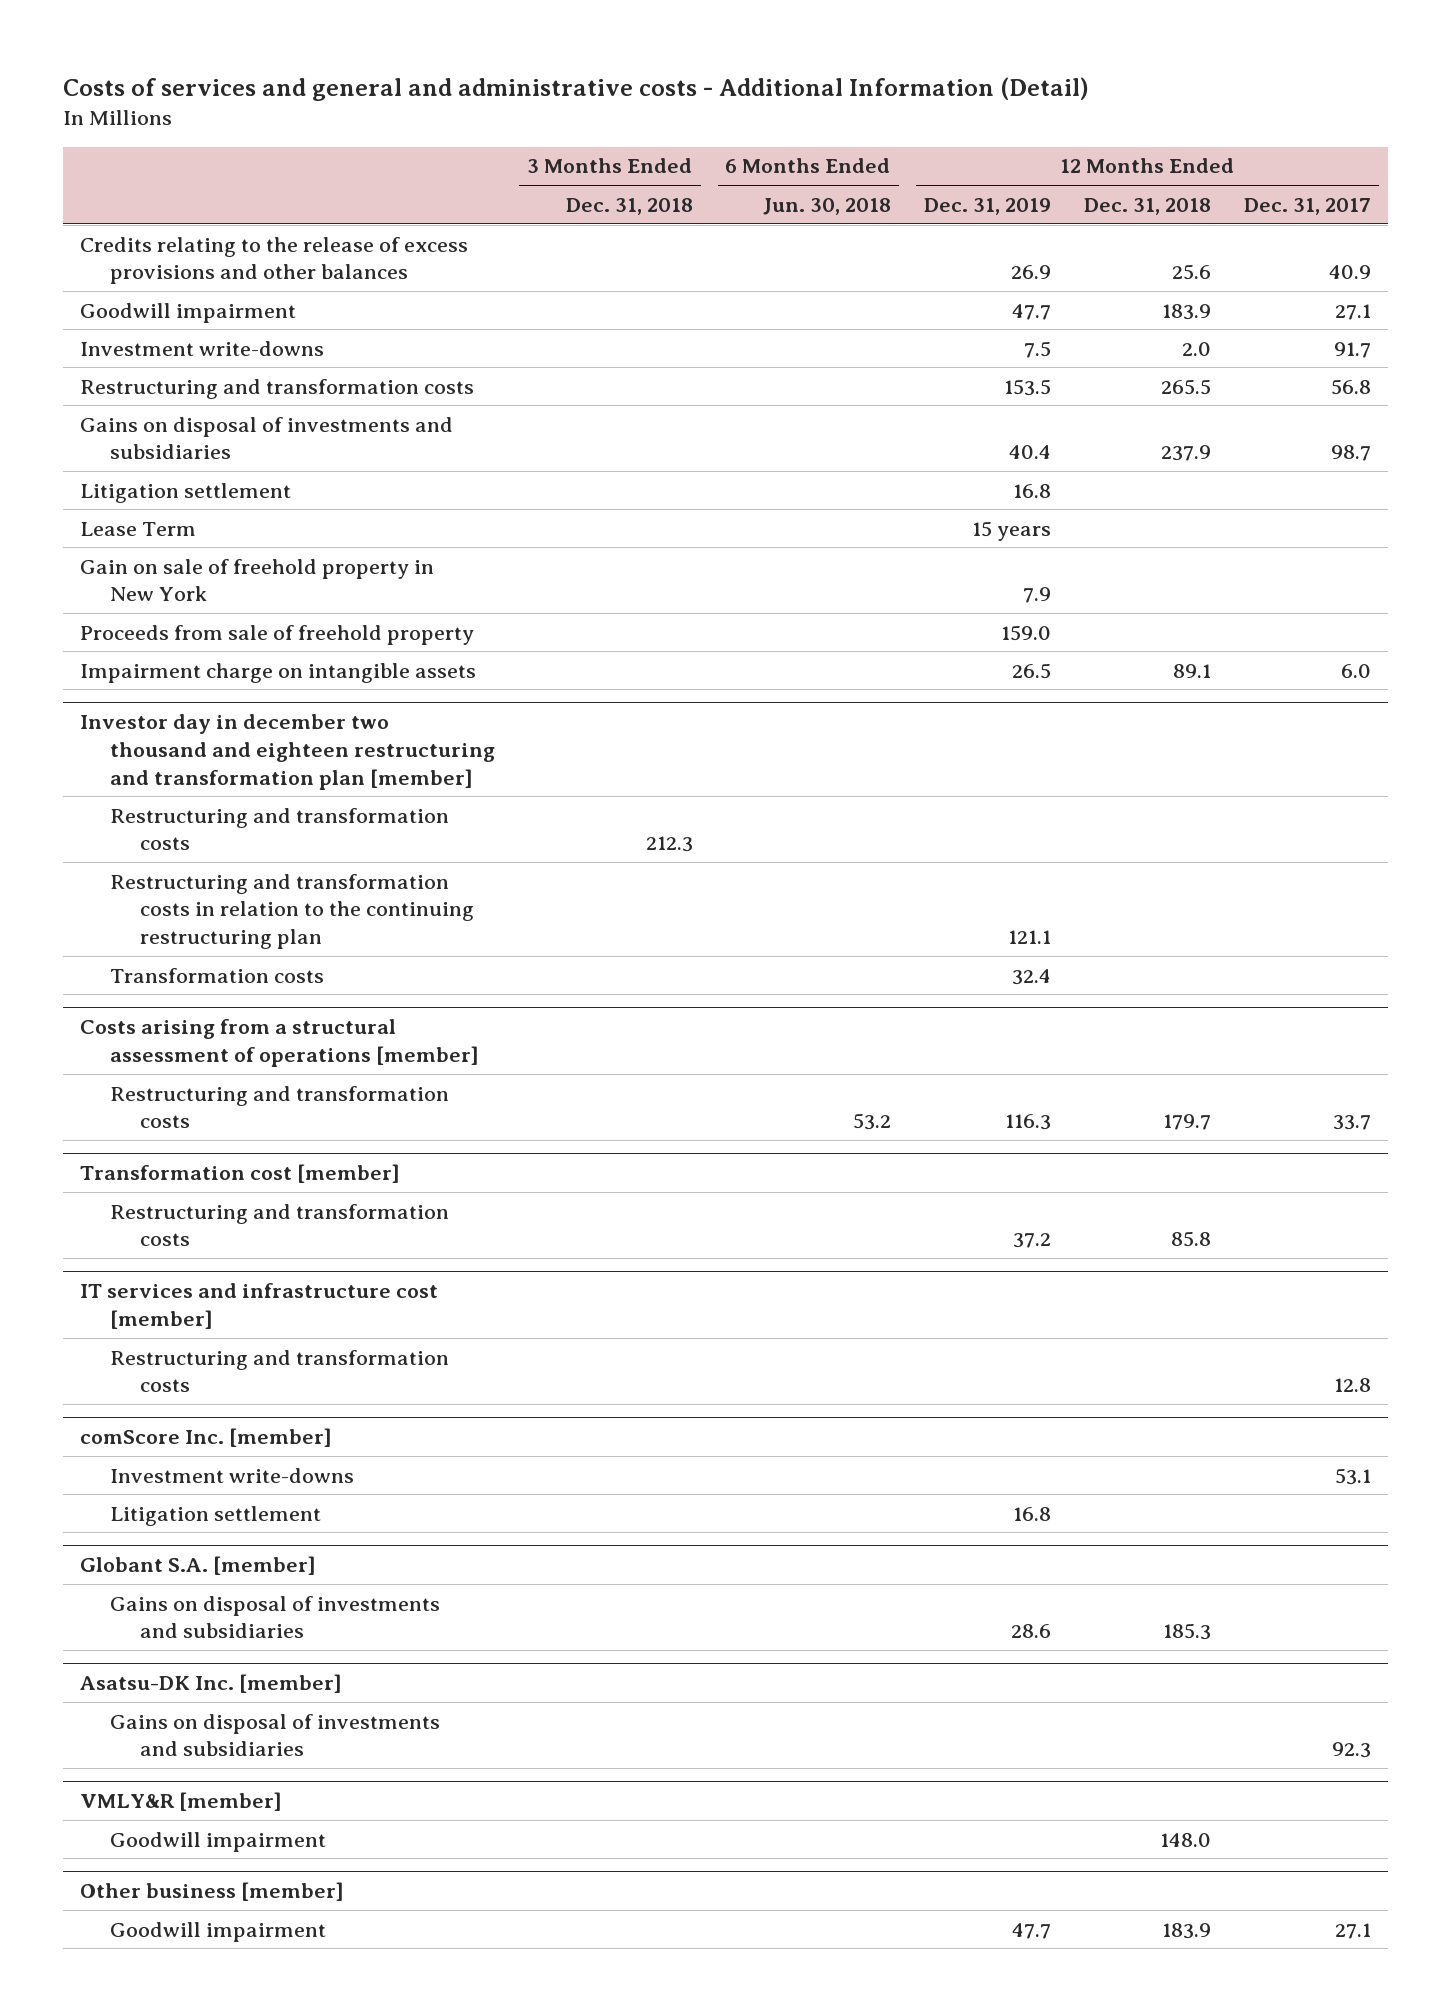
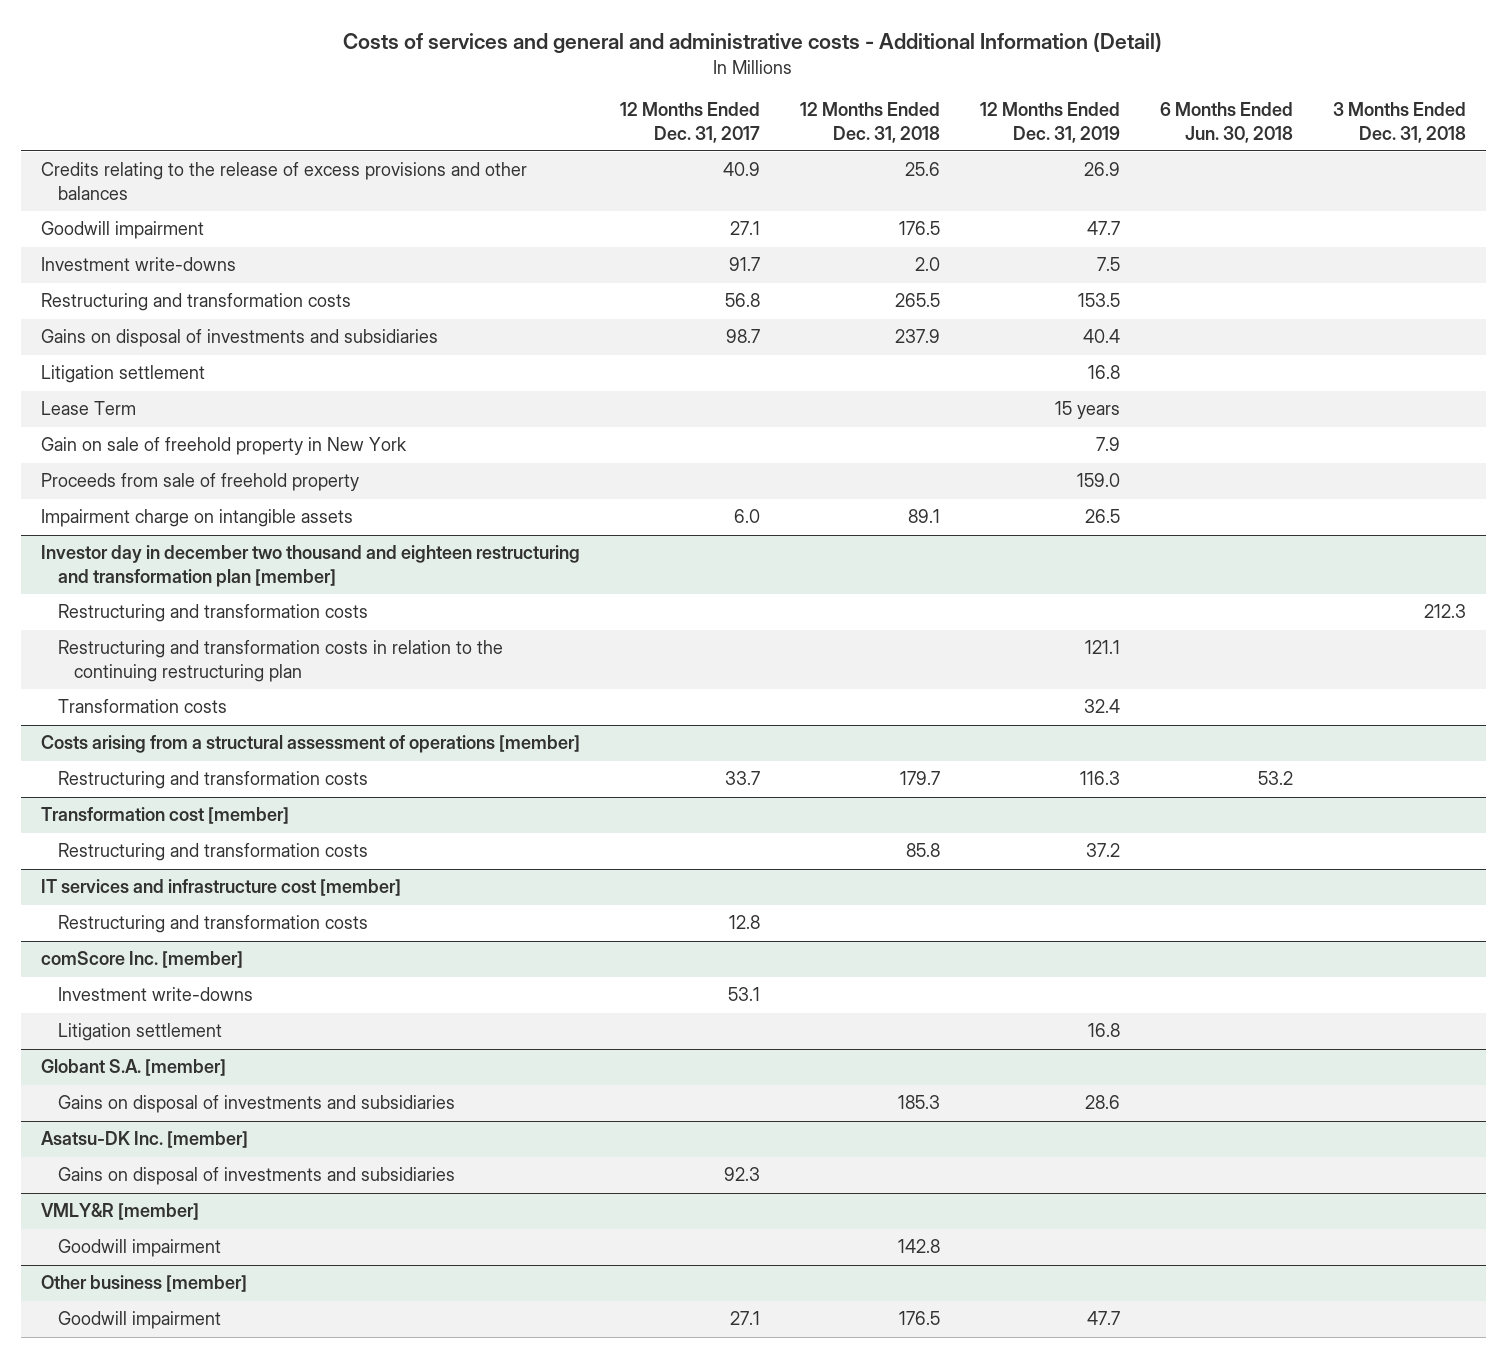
- | 3 Months Ended Dec. 31, 2018 | 6 Months Ended Jun. 30, 2018 | 12 Months Ended Dec. 31, 2019 | 12 Months Ended Dec. 31, 2018 | 12 Months Ended Dec. 31, 2017
+ | 12 Months Ended Dec. 31, 2017 | 12 Months Ended Dec. 31, 2018 | 12 Months Ended Dec. 31, 2019 | 6 Months Ended Jun. 30, 2018 | 3 Months Ended Dec. 31, 2018
- Goodwill impairment | | | 47.7 | 183.9 | 27.1
+ Goodwill impairment | 27.1 | 176.5 | 47.7 | |
@ VMLY&R [member]
- Goodwill impairment | | | | 148.0 |
+ Goodwill impairment | | 142.8 | | |
@ Other business [member]
- Goodwill impairment | | | 47.7 | 183.9 | 27.1
+ Goodwill impairment | 27.1 | 176.5 | 47.7 | |

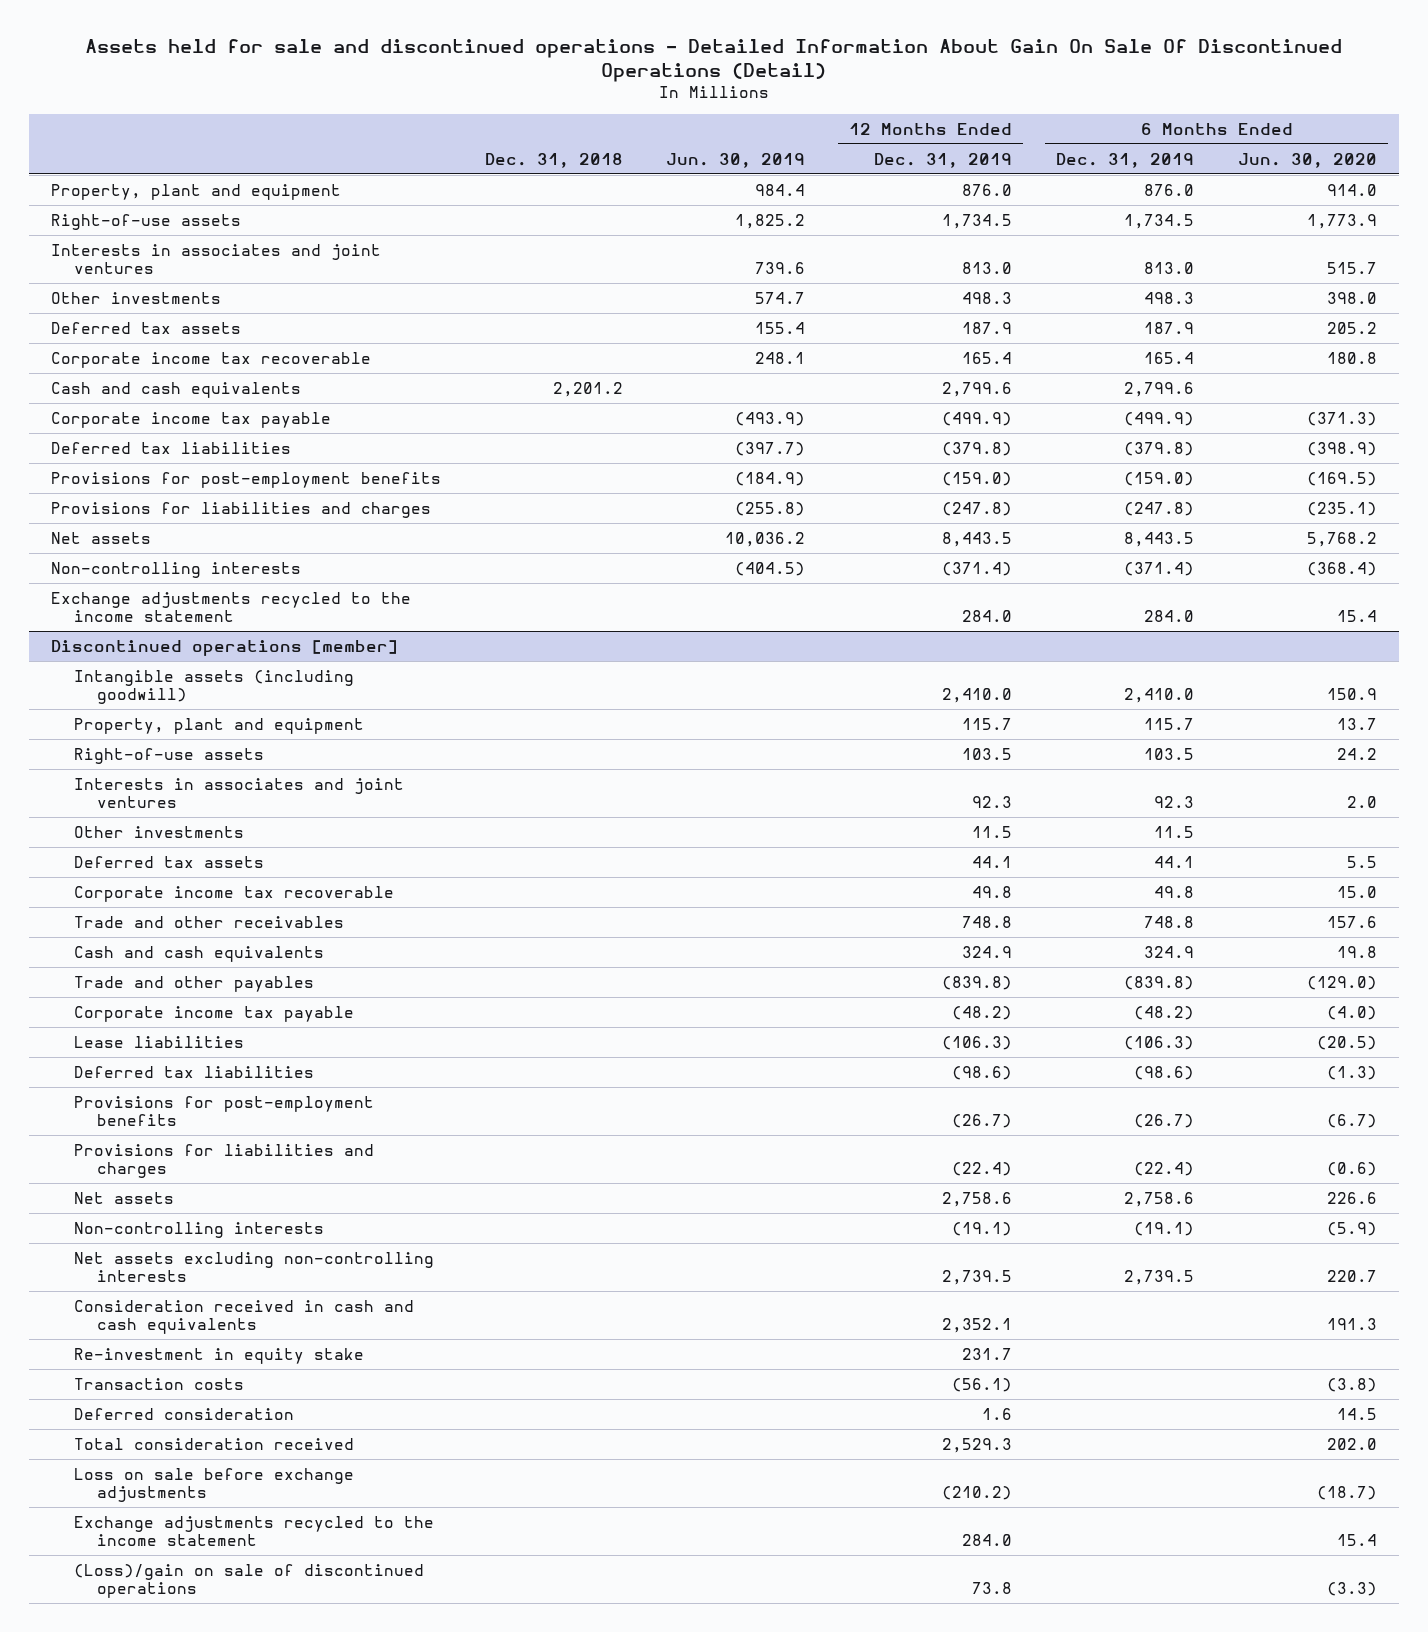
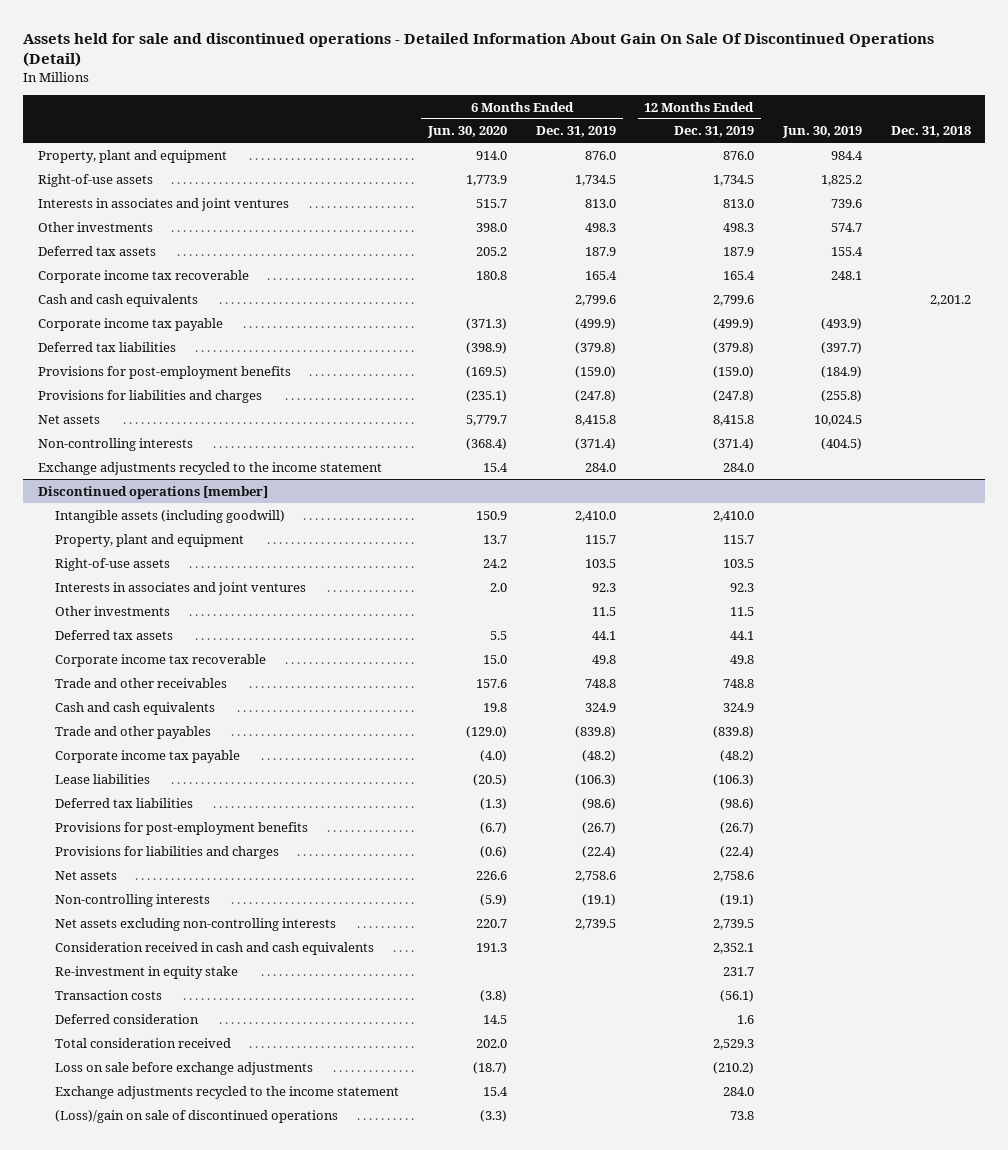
- | Dec. 31, 2018 | Jun. 30, 2019 | 12 Months Ended Dec. 31, 2019 | 6 Months Ended Dec. 31, 2019 | 6 Months Ended Jun. 30, 2020
+ | 6 Months Ended Jun. 30, 2020 | 6 Months Ended Dec. 31, 2019 | 12 Months Ended Dec. 31, 2019 | Jun. 30, 2019 | Dec. 31, 2018
- Net assets | | 10,036.2 | 8,443.5 | 8,443.5 | 5,768.2
+ Net assets | 5,779.7 | 8,415.8 | 8,415.8 | 10,024.5 |

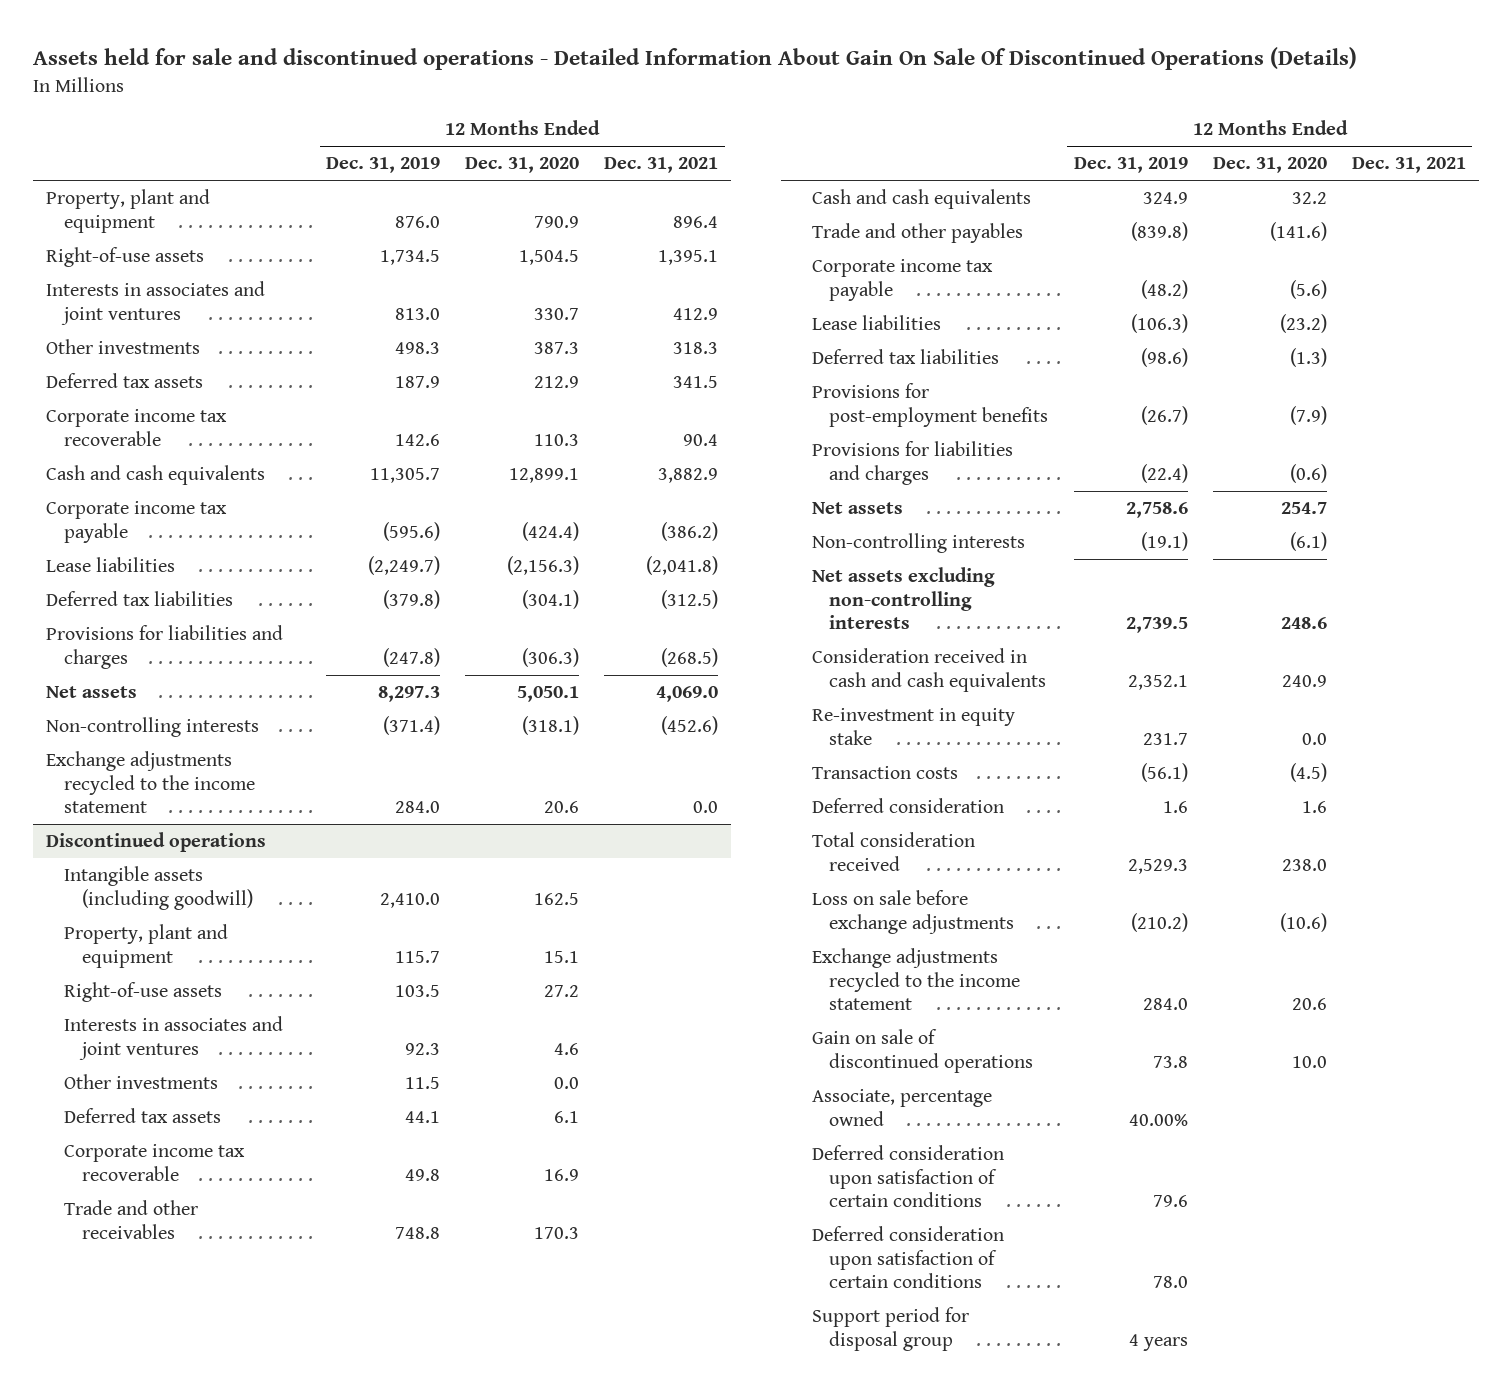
- Assets held for sale and discontinued operations - Detailed Information About Gain On Sale Of Discontinued Operations (Detail)
+ Assets held for sale and discontinued operations - Detailed Information About Gain On Sale Of Discontinued Operations (Details)
- | 6 Months Ended Jun. 30, 2020 | 6 Months Ended Dec. 31, 2019 | 12 Months Ended Dec. 31, 2019 | Jun. 30, 2019 | Dec. 31, 2018
+ | 12 Months Ended Dec. 31, 2019 | 12 Months Ended Dec. 31, 2020 | 12 Months Ended Dec. 31, 2021
- Corporate income tax recoverable | 180.8 | 165.4 | 165.4 | 248.1 |
- Cash and cash equivalents | | 2,799.6 | 2,799.6 | | 2,201.2
- Corporate income tax payable | (371.3) | (499.9) | (499.9) | (493.9) |
+ Corporate income tax recoverable | 142.6 | 110.3 | 90.4
+ Cash and cash equivalents | 11,305.7 | 12,899.1 | 3,882.9
+ Corporate income tax payable | (595.6) | (424.4) | (386.2)
+ Lease liabilities | (2,249.7) | (2,156.3) | (2,041.8)
- Provisions for post-employment benefits | (169.5) | (159.0) | (159.0) | (184.9) |
- Net assets | 5,779.7 | 8,415.8 | 8,415.8 | 10,024.5 |
+ Net assets | 8,297.3 | 5,050.1 | 4,069.0
- Discontinued operations [member]
+ Discontinued operations
- (Loss)/gain on sale of discontinued operations | (3.3) | | 73.8 | |
+ Gain on sale of discontinued operations | 73.8 | 10.0 |
+ Associate, percentage owned | 40.00% | |
+ Deferred consideration upon satisfaction of certain conditions | 79.6 | |
+ Deferred consideration upon satisfaction of certain conditions | 78.0 | |
+ Support period for disposal group | 4 years | |

